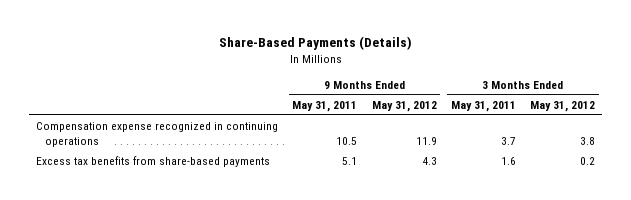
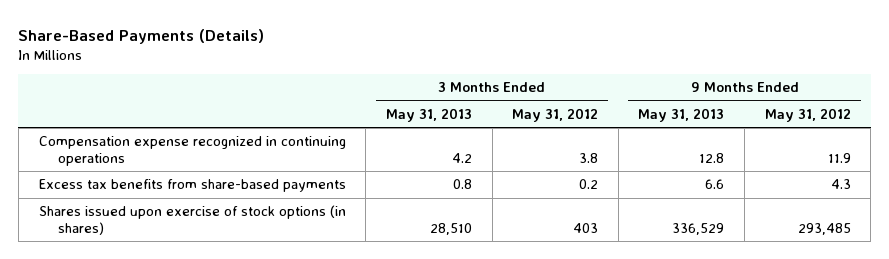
- | 9 Months Ended May 31, 2011 | 9 Months Ended May 31, 2012 | 3 Months Ended May 31, 2011 | 3 Months Ended May 31, 2012
+ | 3 Months Ended May 31, 2013 | 3 Months Ended May 31, 2012 | 9 Months Ended May 31, 2013 | 9 Months Ended May 31, 2012
+ Shares issued upon exercise of stock options (in shares) | 28,510 | 403 | 336,529 | 293,485

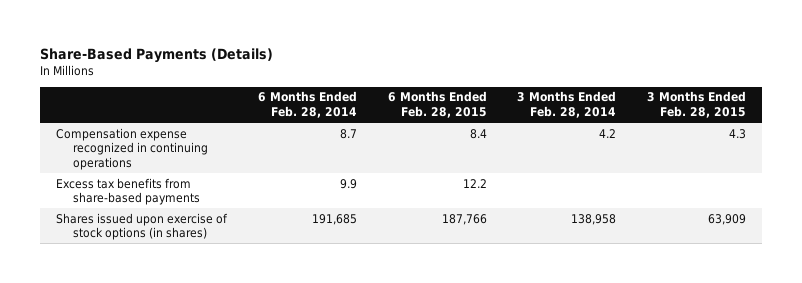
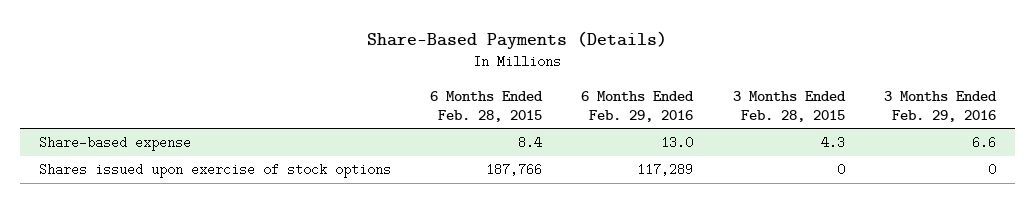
- | 6 Months Ended Feb. 28, 2014 | 6 Months Ended Feb. 28, 2015 | 3 Months Ended Feb. 28, 2014 | 3 Months Ended Feb. 28, 2015
+ | 6 Months Ended Feb. 28, 2015 | 6 Months Ended Feb. 29, 2016 | 3 Months Ended Feb. 28, 2015 | 3 Months Ended Feb. 29, 2016
- Compensation expense recognized in continuing operations | 8.7 | 8.4 | 4.2 | 4.3
- Excess tax benefits from share-based payments | 9.9 | 12.2 | |
- Shares issued upon exercise of stock options (in shares) | 191,685 | 187,766 | 138,958 | 63,909
+ Share-based expense | 8.4 | 13.0 | 4.3 | 6.6
+ Shares issued upon exercise of stock options | 187,766 | 117,289 | 0 | 0

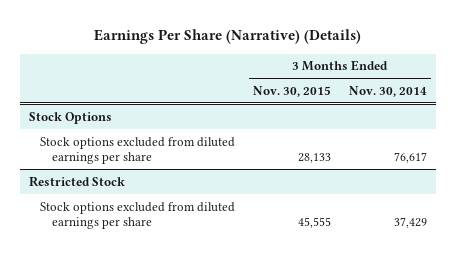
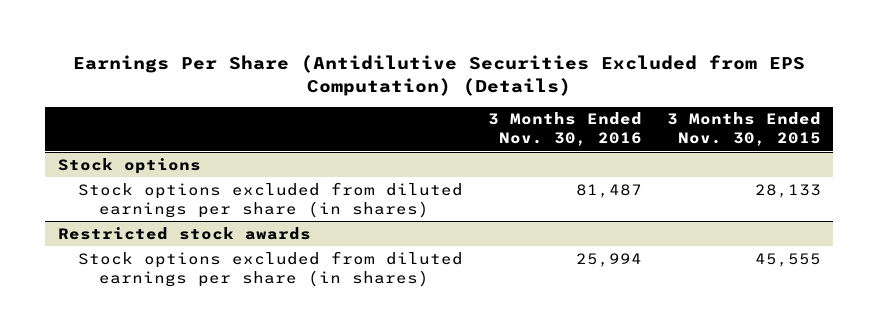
- Earnings Per Share (Narrative) (Details)
+ Earnings Per Share (Antidilutive Securities Excluded from EPS Computation) (Details)
- | 3 Months Ended Nov. 30, 2015 | 3 Months Ended Nov. 30, 2014
+ | 3 Months Ended Nov. 30, 2016 | 3 Months Ended Nov. 30, 2015
- Stock Options
- Stock options excluded from diluted earnings per share | 28,133 | 76,617
- Restricted Stock
- Stock options excluded from diluted earnings per share | 45,555 | 37,429
+ Stock options
+ Stock options excluded from diluted earnings per share (in shares) | 81,487 | 28,133
+ Restricted stock awards
+ Stock options excluded from diluted earnings per share (in shares) | 25,994 | 45,555

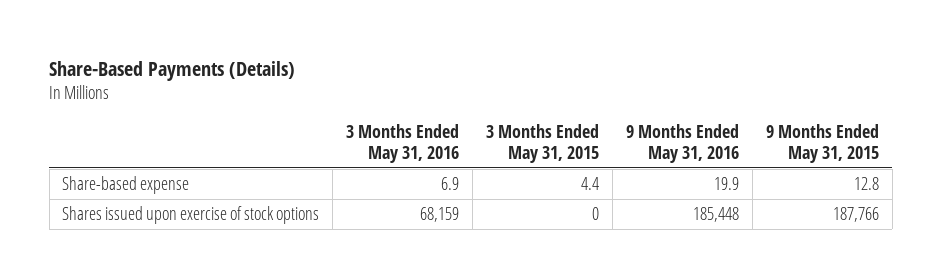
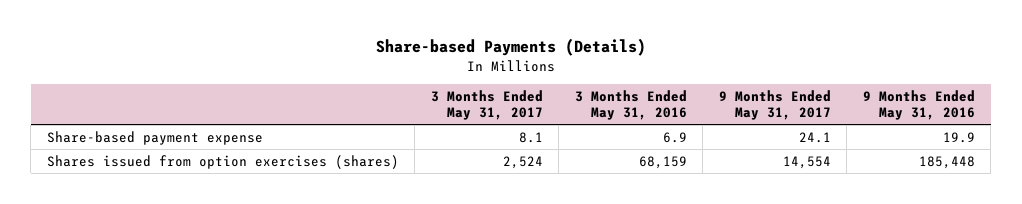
- Share-Based Payments (Details)
+ Share-based Payments (Details)
- | 3 Months Ended May 31, 2016 | 3 Months Ended May 31, 2015 | 9 Months Ended May 31, 2016 | 9 Months Ended May 31, 2015
+ | 3 Months Ended May 31, 2017 | 3 Months Ended May 31, 2016 | 9 Months Ended May 31, 2017 | 9 Months Ended May 31, 2016
- Share-based expense | 6.9 | 4.4 | 19.9 | 12.8
- Shares issued upon exercise of stock options | 68,159 | 0 | 185,448 | 187,766
+ Share-based payment expense | 8.1 | 6.9 | 24.1 | 19.9
+ Shares issued from option exercises (shares) | 2,524 | 68,159 | 14,554 | 185,448

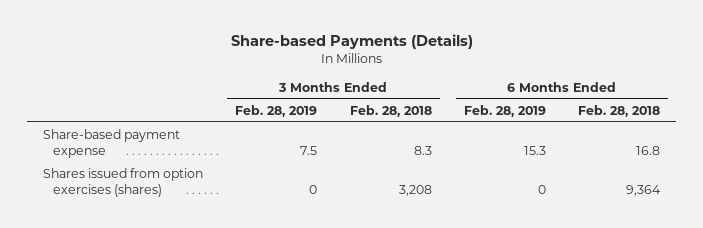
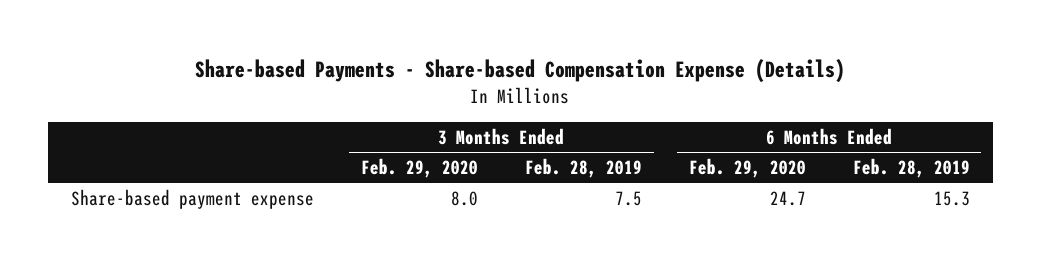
- Share-based Payments (Details)
+ Share-based Payments - Share-based Compensation Expense (Details)
- | 3 Months Ended Feb. 28, 2019 | 3 Months Ended Feb. 28, 2018 | 6 Months Ended Feb. 28, 2019 | 6 Months Ended Feb. 28, 2018
+ | 3 Months Ended Feb. 29, 2020 | 3 Months Ended Feb. 28, 2019 | 6 Months Ended Feb. 29, 2020 | 6 Months Ended Feb. 28, 2019
- Shares issued from option exercises (shares) | 0 | 3,208 | 0 | 9,364

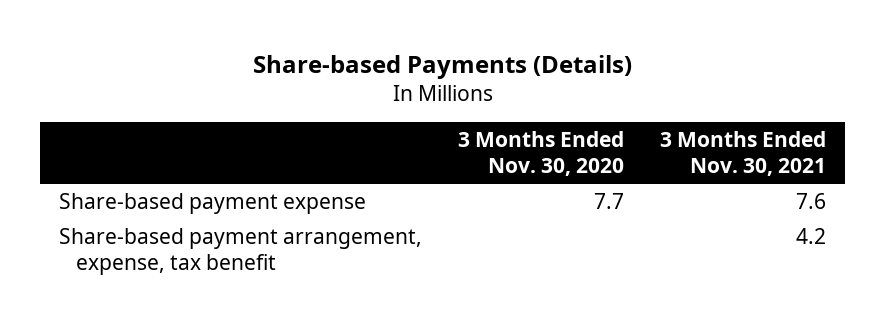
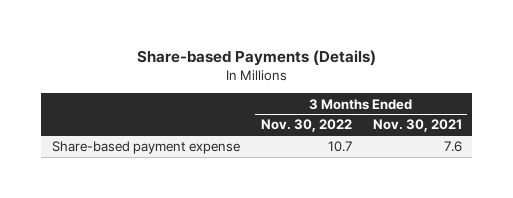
- | 3 Months Ended Nov. 30, 2020 | 3 Months Ended Nov. 30, 2021
+ | 3 Months Ended Nov. 30, 2022 | 3 Months Ended Nov. 30, 2021
- Share-based payment arrangement, expense, tax benefit | | 4.2

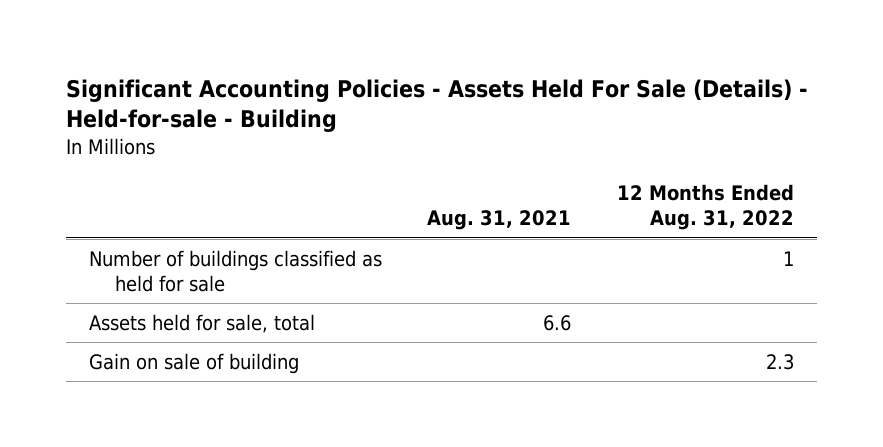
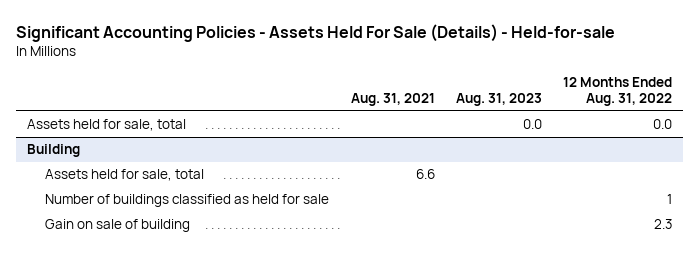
- Significant Accounting Policies - Assets Held For Sale (Details) - Held-for-sale - Building
+ Significant Accounting Policies - Assets Held For Sale (Details) - Held-for-sale
- | Aug. 31, 2021 | 12 Months Ended Aug. 31, 2022
+ | Aug. 31, 2021 | Aug. 31, 2023 | 12 Months Ended Aug. 31, 2022
- Number of buildings classified as held for sale | | 1
+ Assets held for sale, total | | 0.0 | 0.0
+ Building
+ Number of buildings classified as held for sale | | | 1

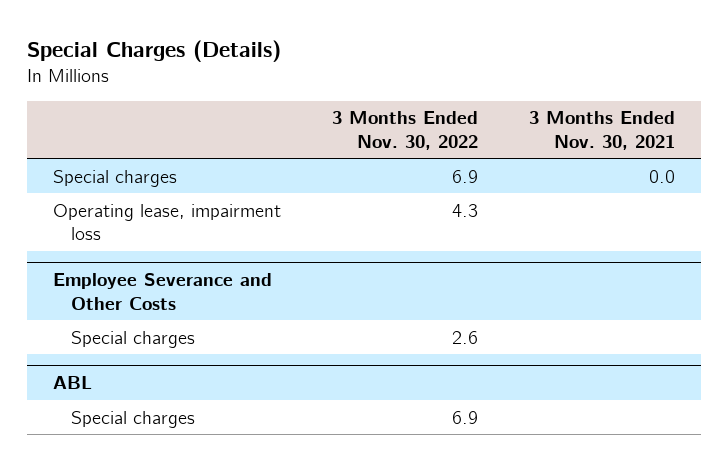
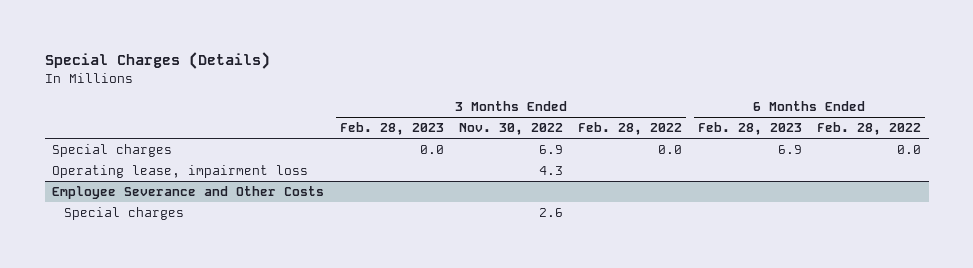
- | 3 Months Ended Nov. 30, 2022 | 3 Months Ended Nov. 30, 2021
+ | 3 Months Ended Feb. 28, 2023 | 3 Months Ended Nov. 30, 2022 | 3 Months Ended Feb. 28, 2022 | 6 Months Ended Feb. 28, 2023 | 6 Months Ended Feb. 28, 2022
- ABL
- Special charges | 6.9 |

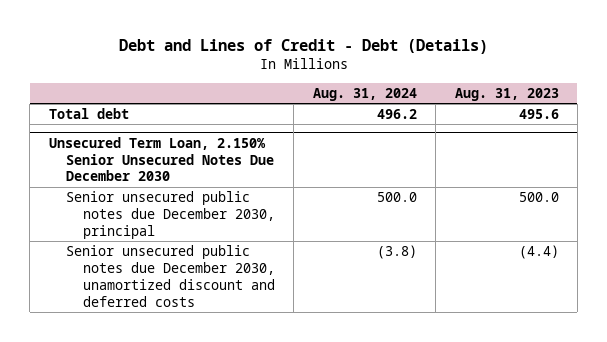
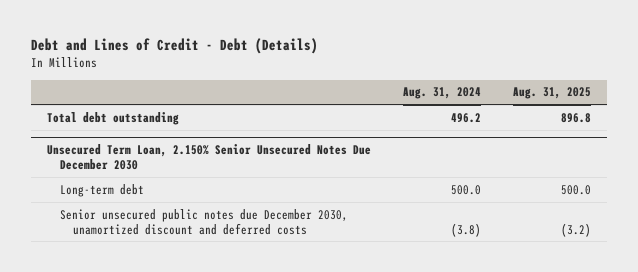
- | Aug. 31, 2024 | Aug. 31, 2023
+ | Aug. 31, 2024 | Aug. 31, 2025
- Total debt | 496.2 | 495.6
+ Total debt outstanding | 496.2 | 896.8
@ Unsecured Term Loan, 2.150% Senior Unsecured Notes Due December 2030
- Senior unsecured public notes due December 2030, principal | 500.0 | 500.0
+ Long-term debt | 500.0 | 500.0

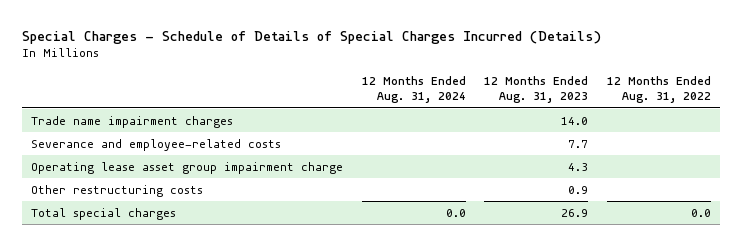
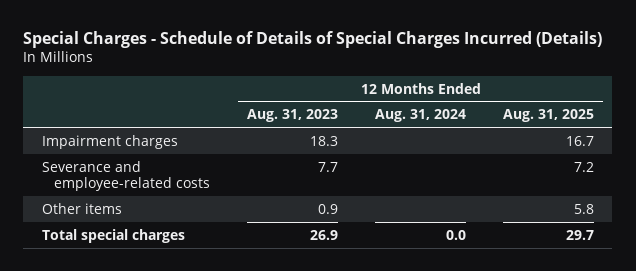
- | 12 Months Ended Aug. 31, 2024 | 12 Months Ended Aug. 31, 2023 | 12 Months Ended Aug. 31, 2022
+ | 12 Months Ended Aug. 31, 2023 | 12 Months Ended Aug. 31, 2024 | 12 Months Ended Aug. 31, 2025
- Trade name impairment charges | | 14.0 |
+ Impairment charges | 18.3 | | 16.7
- Operating lease asset group impairment charge | | 4.3 |
- Other restructuring costs | | 0.9 |
+ Other items | 0.9 | | 5.8

